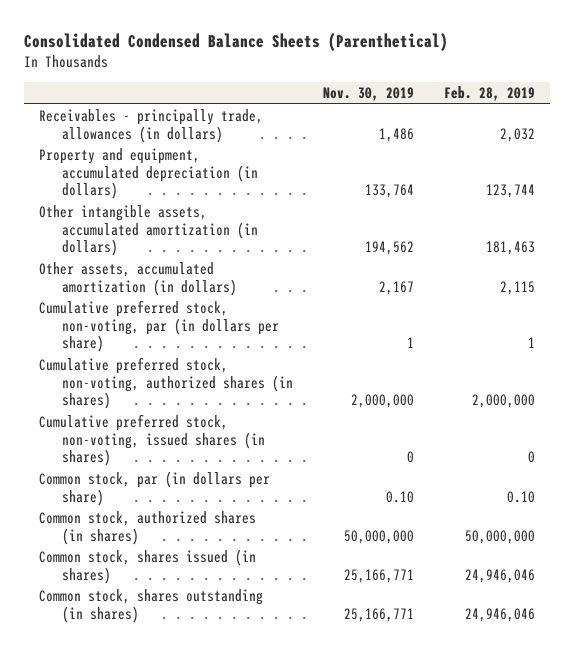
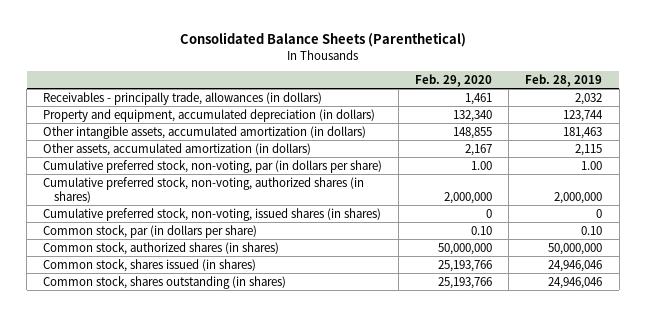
- Consolidated Condensed Balance Sheets (Parenthetical)
+ Consolidated Balance Sheets (Parenthetical)
- | Nov. 30, 2019 | Feb. 28, 2019
+ | Feb. 29, 2020 | Feb. 28, 2019
- Cumulative preferred stock, non-voting, par (in dollars per share) | 1 | 1
+ Cumulative preferred stock, non-voting, par (in dollars per share) | 1.00 | 1.00

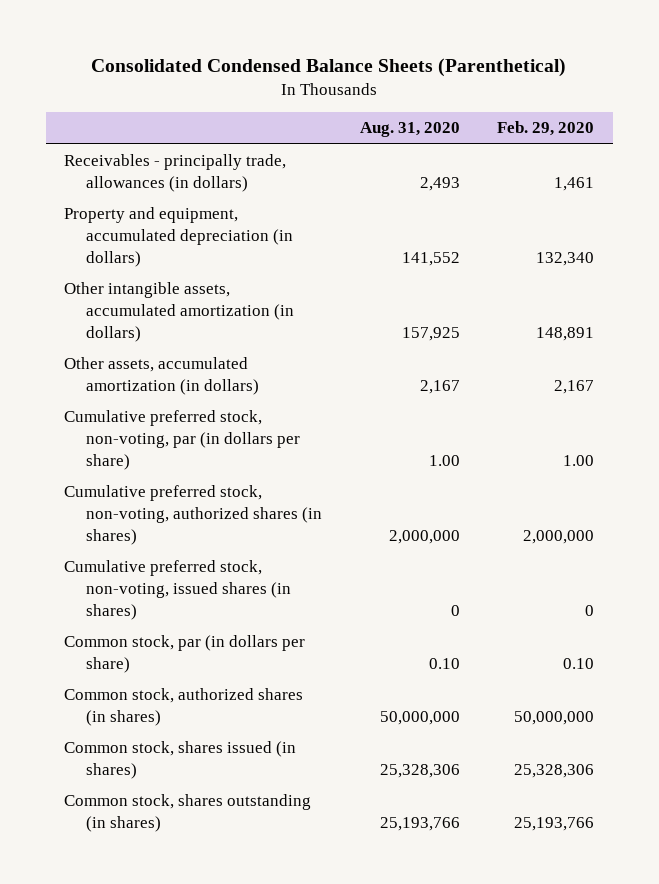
- Consolidated Balance Sheets (Parenthetical)
+ Consolidated Condensed Balance Sheets (Parenthetical)
- | Feb. 29, 2020 | Feb. 28, 2019
+ | Aug. 31, 2020 | Feb. 29, 2020
- Other intangible assets, accumulated amortization (in dollars) | 148,855 | 181,463
+ Other intangible assets, accumulated amortization (in dollars) | 157,925 | 148,891
- Common stock, shares issued (in shares) | 25,193,766 | 24,946,046
+ Common stock, shares issued (in shares) | 25,328,306 | 25,328,306

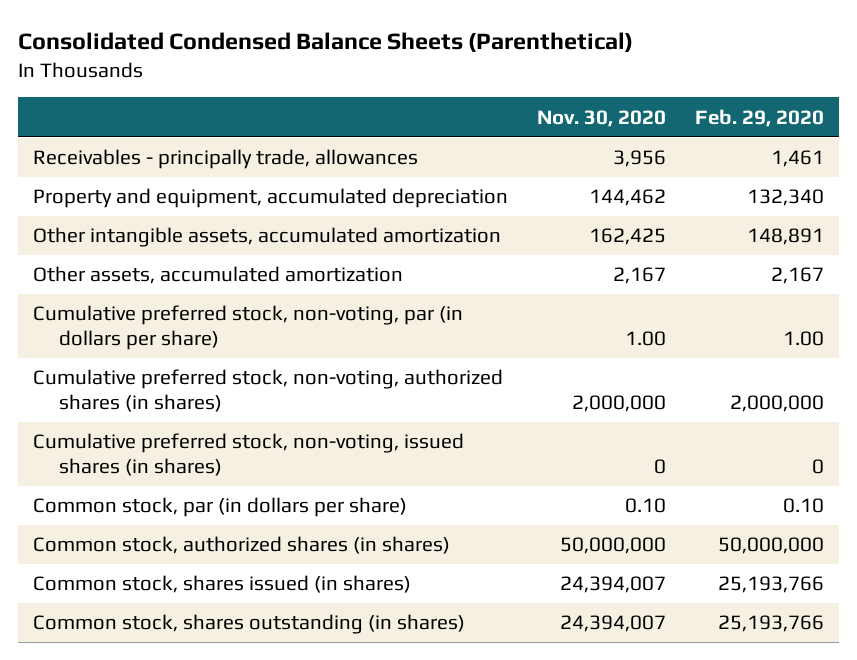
- | Aug. 31, 2020 | Feb. 29, 2020
+ | Nov. 30, 2020 | Feb. 29, 2020
- Receivables - principally trade, allowances (in dollars) | 2,493 | 1,461
- Property and equipment, accumulated depreciation (in dollars) | 141,552 | 132,340
- Other intangible assets, accumulated amortization (in dollars) | 157,925 | 148,891
- Other assets, accumulated amortization (in dollars) | 2,167 | 2,167
+ Receivables - principally trade, allowances | 3,956 | 1,461
+ Property and equipment, accumulated depreciation | 144,462 | 132,340
+ Other intangible assets, accumulated amortization | 162,425 | 148,891
+ Other assets, accumulated amortization | 2,167 | 2,167
- Common stock, shares issued (in shares) | 25,328,306 | 25,328,306
+ Common stock, shares issued (in shares) | 24,394,007 | 25,193,766

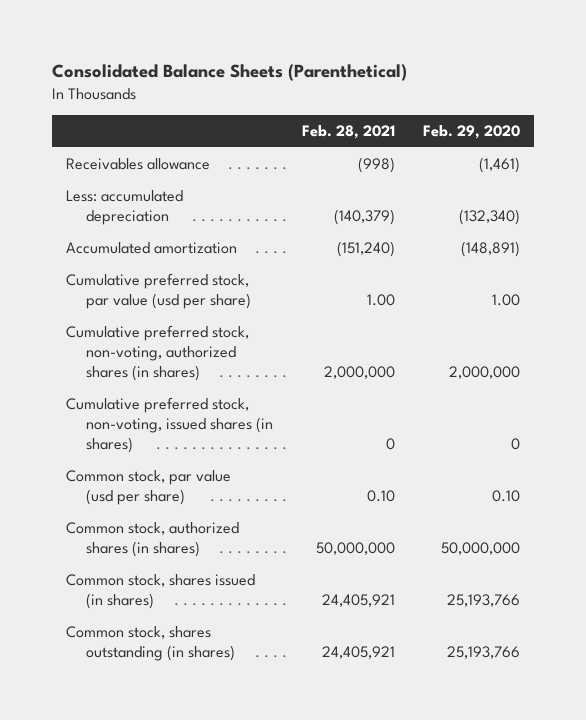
- Consolidated Condensed Balance Sheets (Parenthetical)
+ Consolidated Balance Sheets (Parenthetical)
- | Nov. 30, 2020 | Feb. 29, 2020
+ | Feb. 28, 2021 | Feb. 29, 2020
- Receivables - principally trade, allowances | 3,956 | 1,461
- Property and equipment, accumulated depreciation | 144,462 | 132,340
- Other intangible assets, accumulated amortization | 162,425 | 148,891
- Other assets, accumulated amortization | 2,167 | 2,167
- Cumulative preferred stock, non-voting, par (in dollars per share) | 1.00 | 1.00
+ Receivables allowance | (998) | (1,461)
+ Less: accumulated depreciation | (140,379) | (132,340)
+ Accumulated amortization | (151,240) | (148,891)
+ Cumulative preferred stock, par value (usd per share) | 1.00 | 1.00
- Common stock, par (in dollars per share) | 0.10 | 0.10
+ Common stock, par value (usd per share) | 0.10 | 0.10

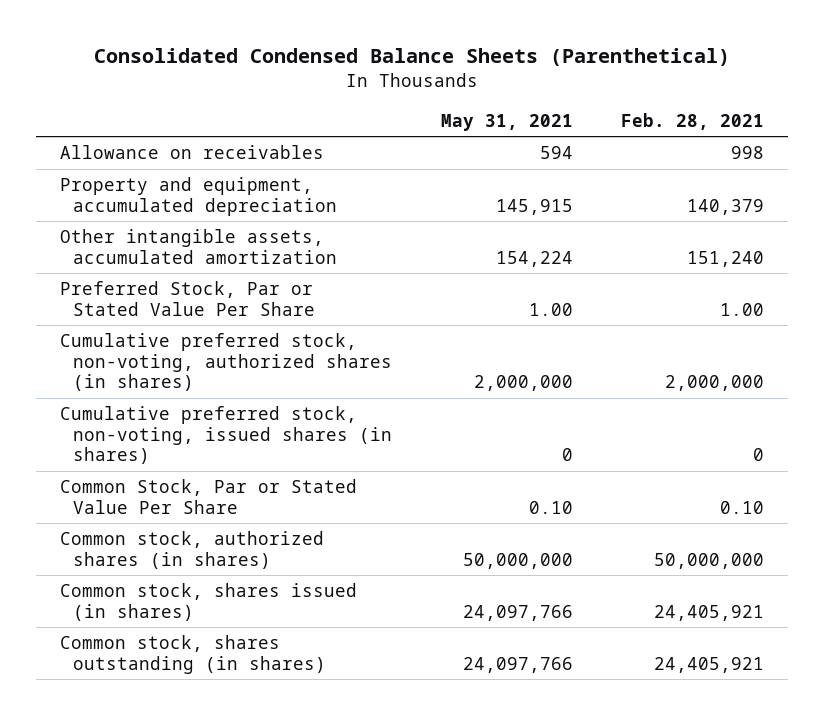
- Consolidated Balance Sheets (Parenthetical)
+ Consolidated Condensed Balance Sheets (Parenthetical)
- | Feb. 28, 2021 | Feb. 29, 2020
+ | May 31, 2021 | Feb. 28, 2021
- Receivables allowance | (998) | (1,461)
- Less: accumulated depreciation | (140,379) | (132,340)
- Accumulated amortization | (151,240) | (148,891)
- Cumulative preferred stock, par value (usd per share) | 1.00 | 1.00
+ Allowance on receivables | 594 | 998
+ Property and equipment, accumulated depreciation | 145,915 | 140,379
+ Other intangible assets, accumulated amortization | 154,224 | 151,240
+ Preferred Stock, Par or Stated Value Per Share | 1.00 | 1.00
- Common stock, par value (usd per share) | 0.10 | 0.10
+ Common Stock, Par or Stated Value Per Share | 0.10 | 0.10

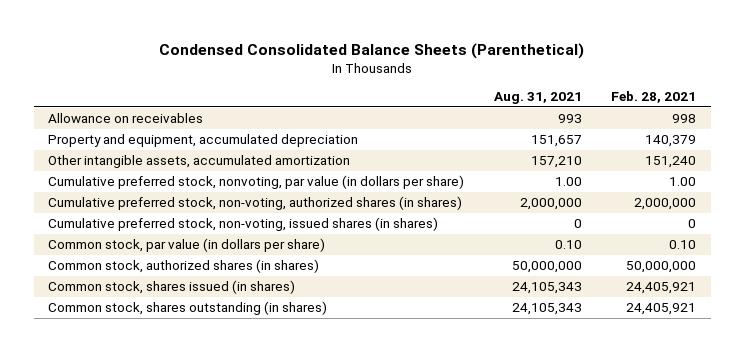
- Consolidated Condensed Balance Sheets (Parenthetical)
+ Condensed Consolidated Balance Sheets (Parenthetical)
- | May 31, 2021 | Feb. 28, 2021
+ | Aug. 31, 2021 | Feb. 28, 2021
- Preferred Stock, Par or Stated Value Per Share | 1.00 | 1.00
+ Cumulative preferred stock, nonvoting, par value (in dollars per share) | 1.00 | 1.00
- Common Stock, Par or Stated Value Per Share | 0.10 | 0.10
+ Common stock, par value (in dollars per share) | 0.10 | 0.10

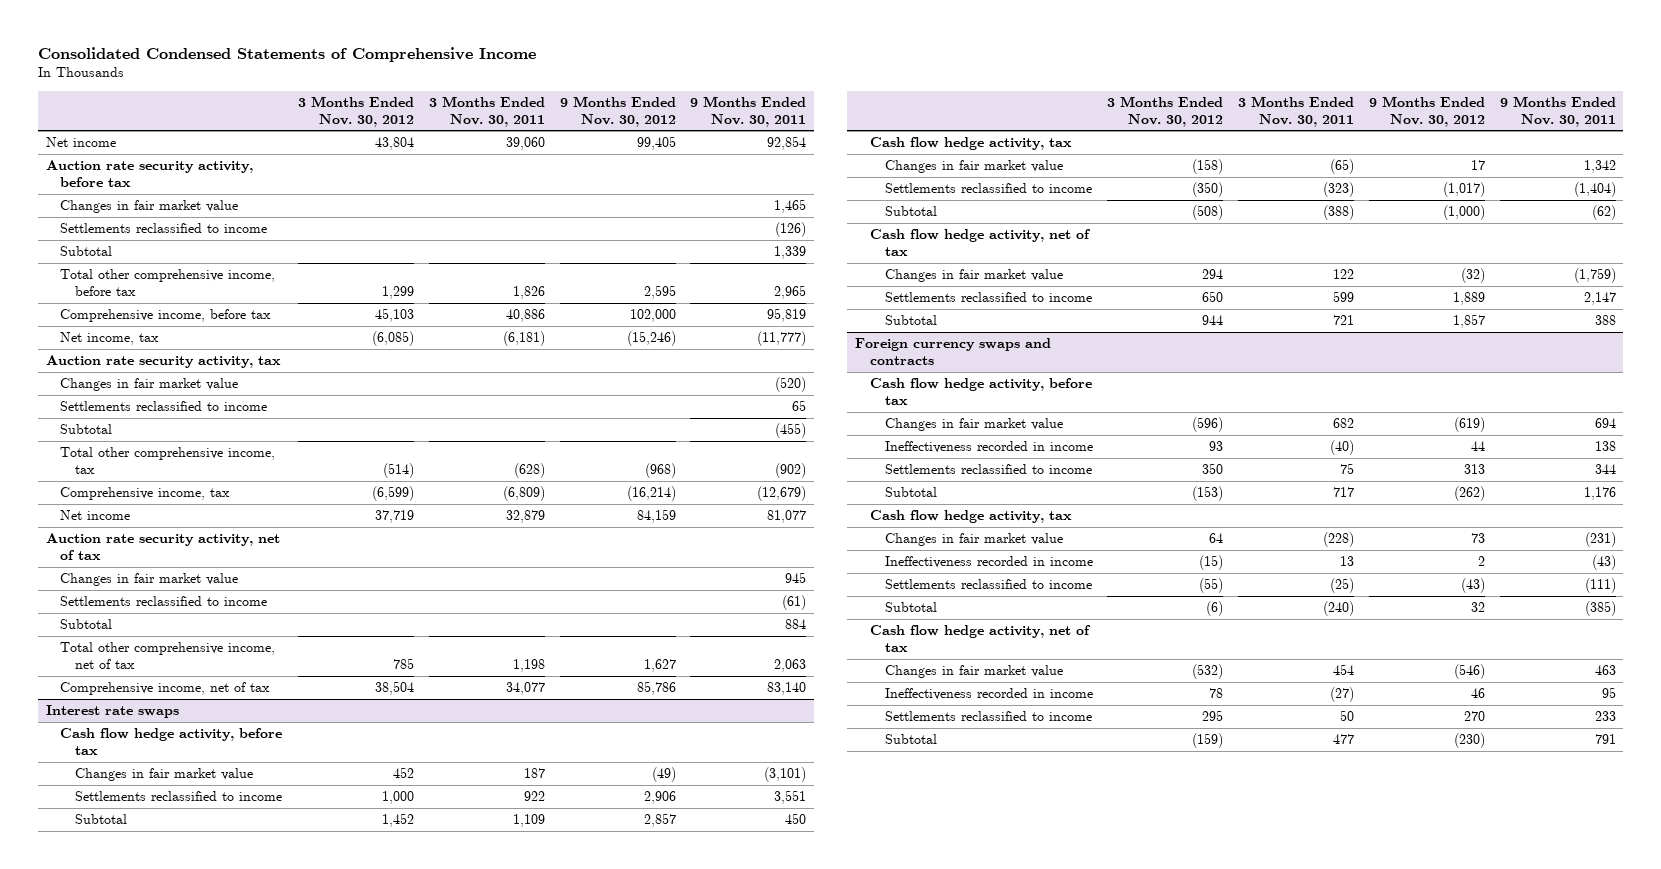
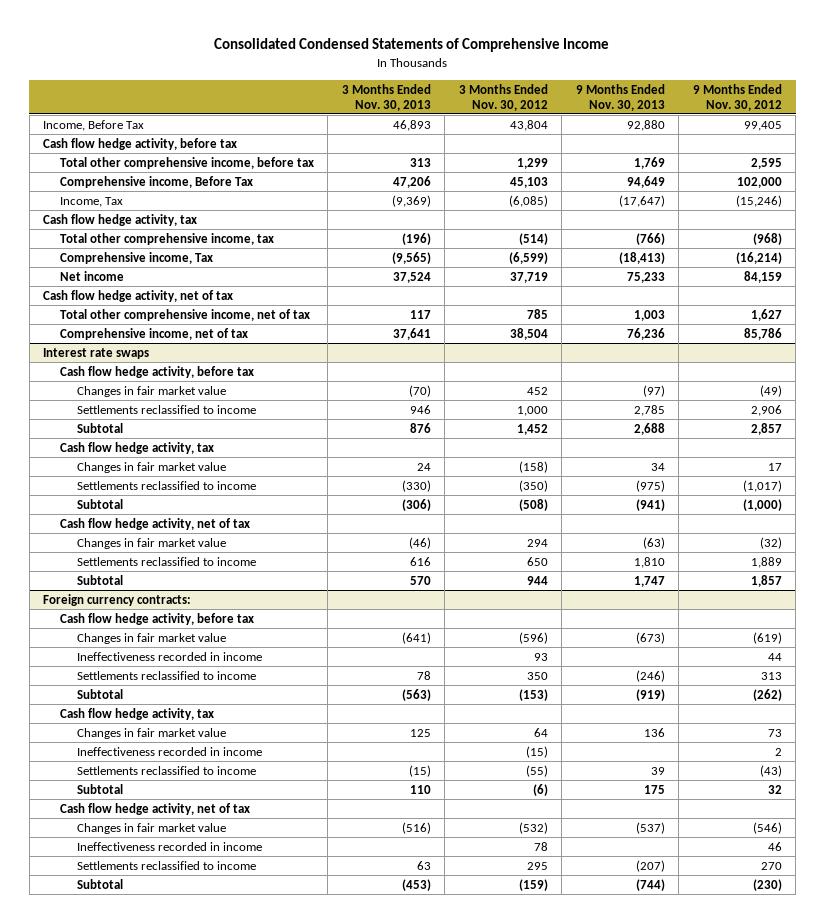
- | 3 Months Ended Nov. 30, 2012 | 3 Months Ended Nov. 30, 2011 | 9 Months Ended Nov. 30, 2012 | 9 Months Ended Nov. 30, 2011
+ | 3 Months Ended Nov. 30, 2013 | 3 Months Ended Nov. 30, 2012 | 9 Months Ended Nov. 30, 2013 | 9 Months Ended Nov. 30, 2012
- Net income | 43,804 | 39,060 | 99,405 | 92,854
- Auction rate security activity, before tax
- Changes in fair market value | | | | 1,465
- Settlements reclassified to income | | | | (126)
- Subtotal | | | | 1,339
+ Income, Before Tax | 46,893 | 43,804 | 92,880 | 99,405
+ Cash flow hedge activity, before tax
- Comprehensive income, before tax | 45,103 | 40,886 | 102,000 | 95,819
- Net income, tax | (6,085) | (6,181) | (15,246) | (11,777)
- Auction rate security activity, tax
- Changes in fair market value | | | | (520)
- Settlements reclassified to income | | | | 65
- Subtotal | | | | (455)
+ Comprehensive income, Before Tax | 47,206 | 45,103 | 94,649 | 102,000
+ Income, Tax | (9,369) | (6,085) | (17,647) | (15,246)
+ Cash flow hedge activity, tax
- Comprehensive income, tax | (6,599) | (6,809) | (16,214) | (12,679)
+ Comprehensive income, Tax | (9,565) | (6,599) | (18,413) | (16,214)
- Auction rate security activity, net of tax
- Changes in fair market value | | | | 945
- Settlements reclassified to income | | | | (61)
- Subtotal | | | | 884
+ Cash flow hedge activity, net of tax
- Foreign currency swaps and contracts
+ Foreign currency contracts:

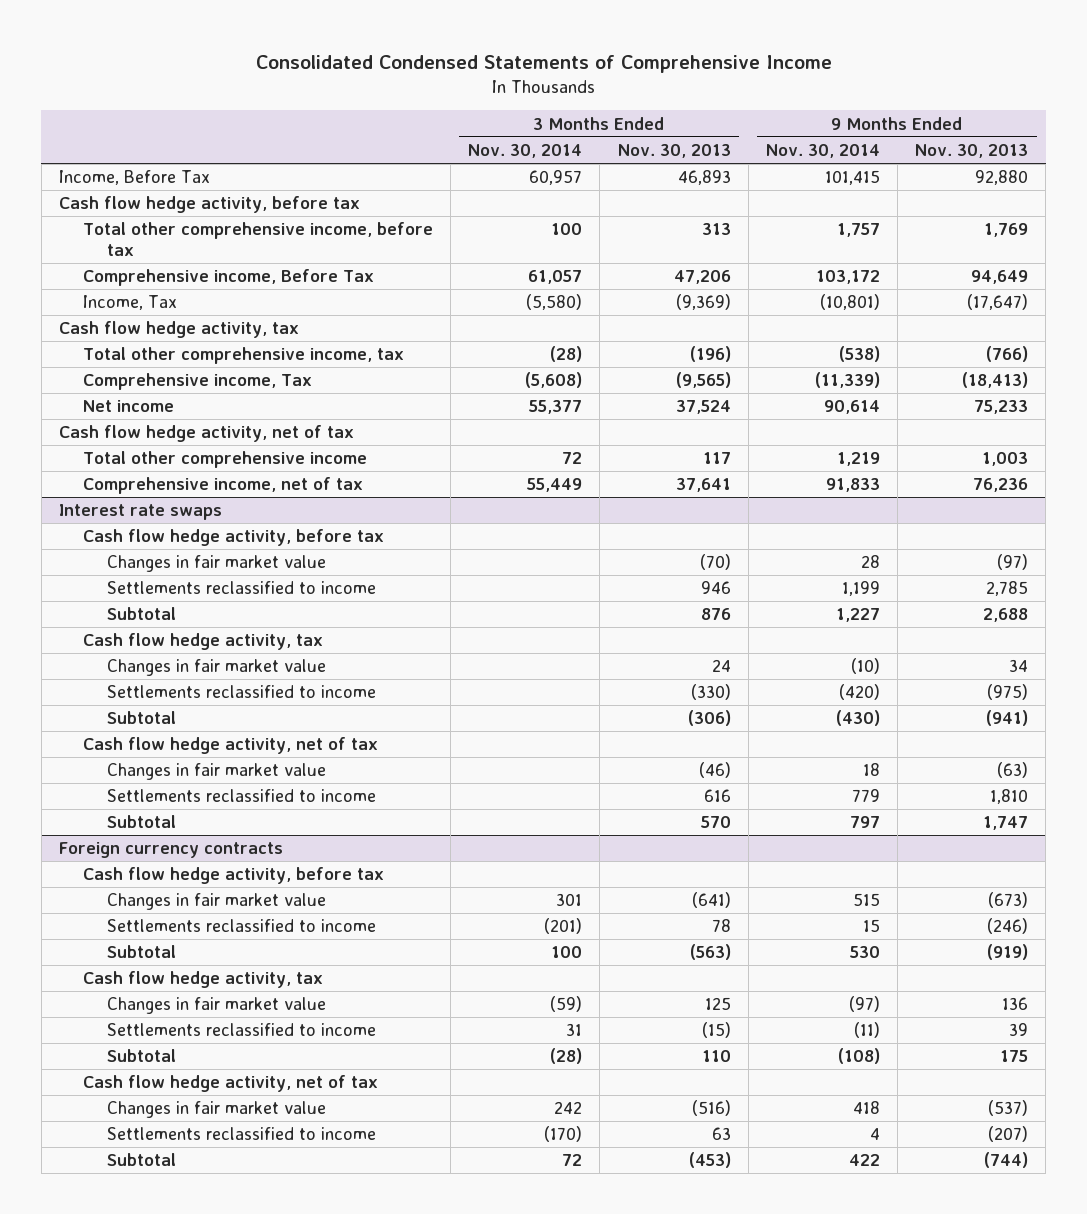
- | 3 Months Ended Nov. 30, 2013 | 3 Months Ended Nov. 30, 2012 | 9 Months Ended Nov. 30, 2013 | 9 Months Ended Nov. 30, 2012
+ | 3 Months Ended Nov. 30, 2014 | 3 Months Ended Nov. 30, 2013 | 9 Months Ended Nov. 30, 2014 | 9 Months Ended Nov. 30, 2013
- Total other comprehensive income, net of tax | 117 | 785 | 1,003 | 1,627
+ Total other comprehensive income | 72 | 117 | 1,219 | 1,003
- Foreign currency contracts:
+ Foreign currency contracts
- Ineffectiveness recorded in income | | 93 | | 44
- Ineffectiveness recorded in income | | (15) | | 2
- Ineffectiveness recorded in income | | 78 | | 46

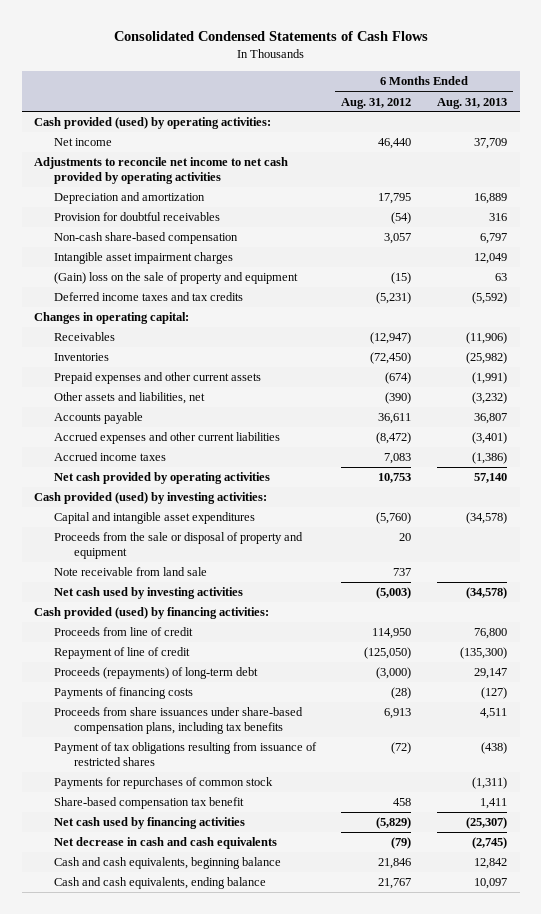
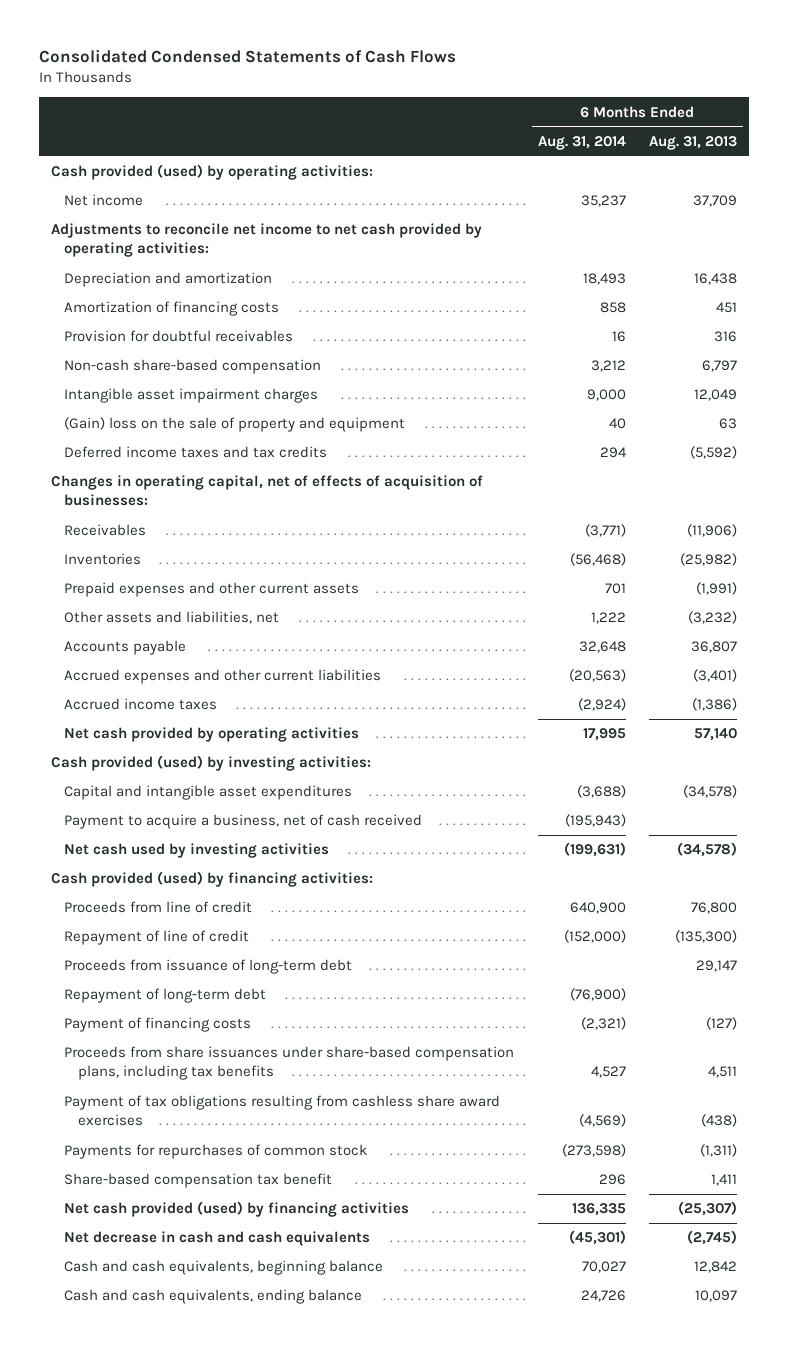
- | 6 Months Ended Aug. 31, 2012 | 6 Months Ended Aug. 31, 2013
+ | 6 Months Ended Aug. 31, 2014 | 6 Months Ended Aug. 31, 2013
- Adjustments to reconcile net income to net cash provided by operating activities
- Depreciation and amortization | 17,795 | 16,889
+ Adjustments to reconcile net income to net cash provided by operating activities:
+ Depreciation and amortization | 18,493 | 16,438
+ Amortization of financing costs | 858 | 451
- Changes in operating capital:
+ Changes in operating capital, net of effects of acquisition of businesses:
- Proceeds from the sale or disposal of property and equipment | 20 |
- Note receivable from land sale | 737 |
+ Payment to acquire a business, net of cash received | (195,943) |
- Proceeds (repayments) of long-term debt | (3,000) | 29,147
- Payments of financing costs | (28) | (127)
+ Proceeds from issuance of long-term debt | | 29,147
+ Repayment of long-term debt | (76,900) |
+ Payment of financing costs | (2,321) | (127)
- Payment of tax obligations resulting from issuance of restricted shares | (72) | (438)
+ Payment of tax obligations resulting from cashless share award exercises | (4,569) | (438)
- Net cash used by financing activities | (5,829) | (25,307)
+ Net cash provided (used) by financing activities | 136,335 | (25,307)

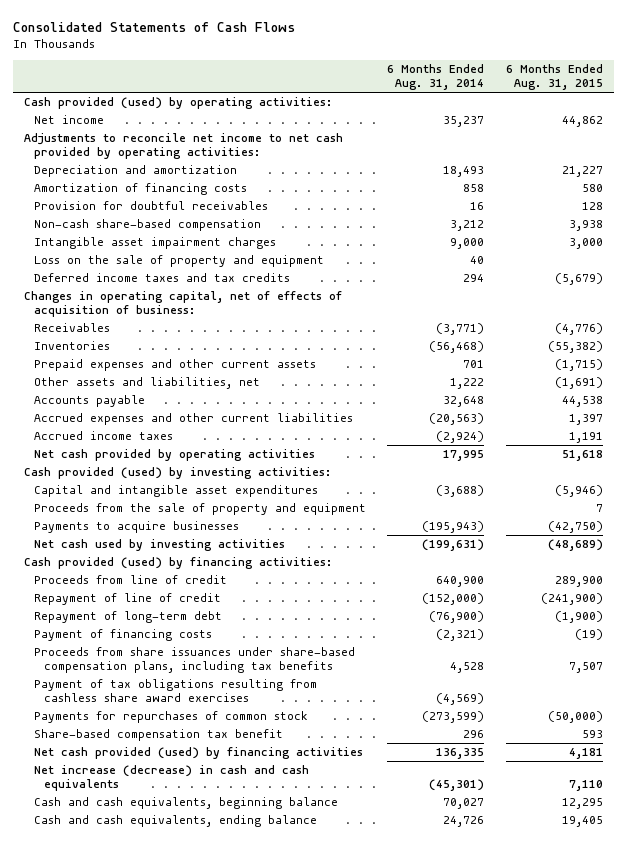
- Consolidated Condensed Statements of Cash Flows
+ Consolidated Statements of Cash Flows
- | 6 Months Ended Aug. 31, 2014 | 6 Months Ended Aug. 31, 2013
+ | 6 Months Ended Aug. 31, 2014 | 6 Months Ended Aug. 31, 2015
- (Gain) loss on the sale of property and equipment | 40 | 63
+ Loss on the sale of property and equipment | 40 |
- Changes in operating capital, net of effects of acquisition of businesses:
+ Changes in operating capital, net of effects of acquisition of business:
- Payment to acquire a business, net of cash received | (195,943) |
+ Proceeds from the sale of property and equipment | | 7
+ Payments to acquire businesses | (195,943) | (42,750)
- Proceeds from issuance of long-term debt | | 29,147
- Proceeds from share issuances under share-based compensation plans, including tax benefits | 4,527 | 4,511
+ Proceeds from share issuances under share-based compensation plans, including tax benefits | 4,528 | 7,507
- Payments for repurchases of common stock | (273,598) | (1,311)
+ Payments for repurchases of common stock | (273,599) | (50,000)
- Net decrease in cash and cash equivalents | (45,301) | (2,745)
+ Net increase (decrease) in cash and cash equivalents | (45,301) | 7,110

